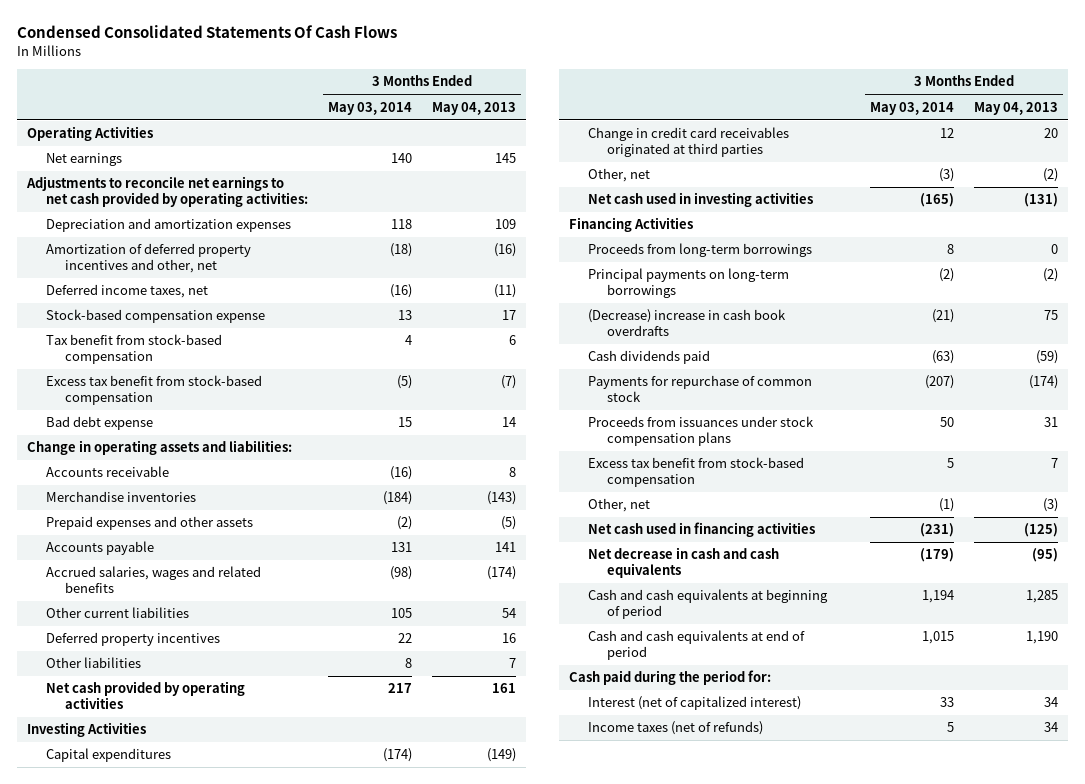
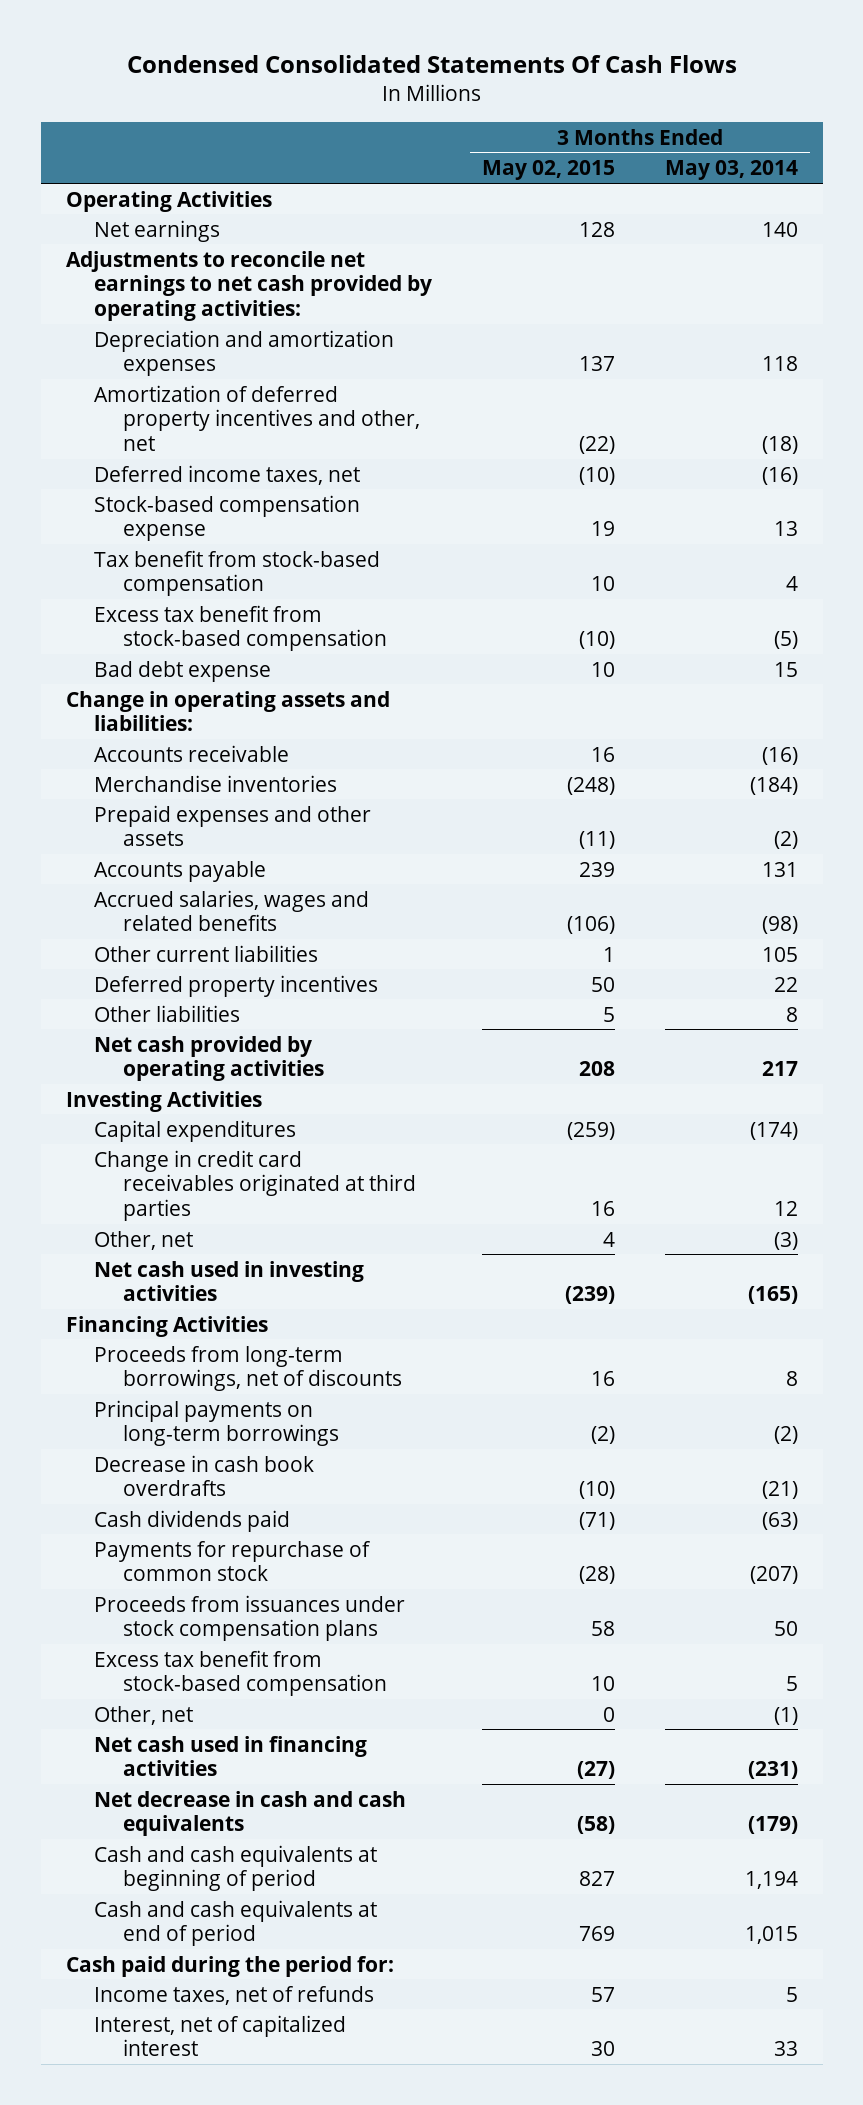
- | 3 Months Ended May 03, 2014 | 3 Months Ended May 04, 2013
+ | 3 Months Ended May 02, 2015 | 3 Months Ended May 03, 2014
- Proceeds from long-term borrowings | 8 | 0
+ Proceeds from long-term borrowings, net of discounts | 16 | 8
- (Decrease) increase in cash book overdrafts | (21) | 75
+ Decrease in cash book overdrafts | (10) | (21)
- Interest (net of capitalized interest) | 33 | 34
- Income taxes (net of refunds) | 5 | 34
+ Income taxes, net of refunds | 57 | 5
+ Interest, net of capitalized interest | 30 | 33

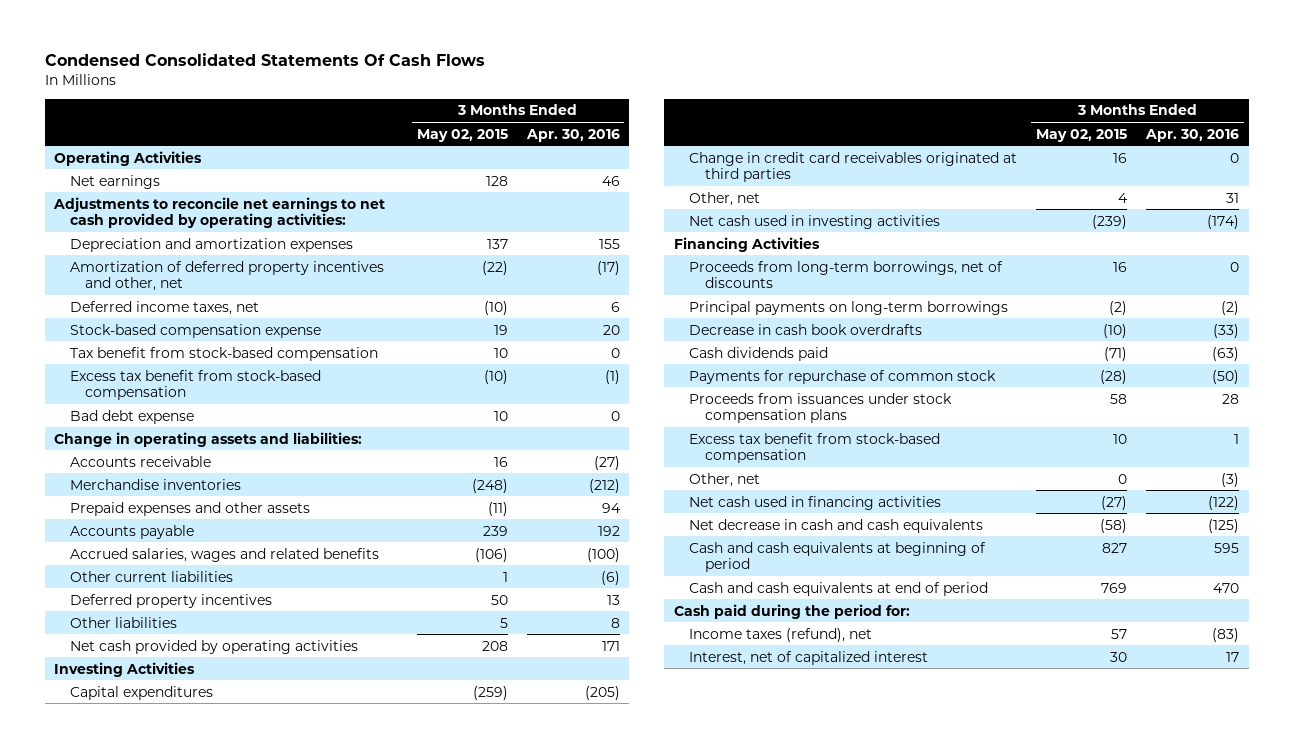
- | 3 Months Ended May 02, 2015 | 3 Months Ended May 03, 2014
+ | 3 Months Ended May 02, 2015 | 3 Months Ended Apr. 30, 2016
- Income taxes, net of refunds | 57 | 5
+ Income taxes (refund), net | 57 | (83)

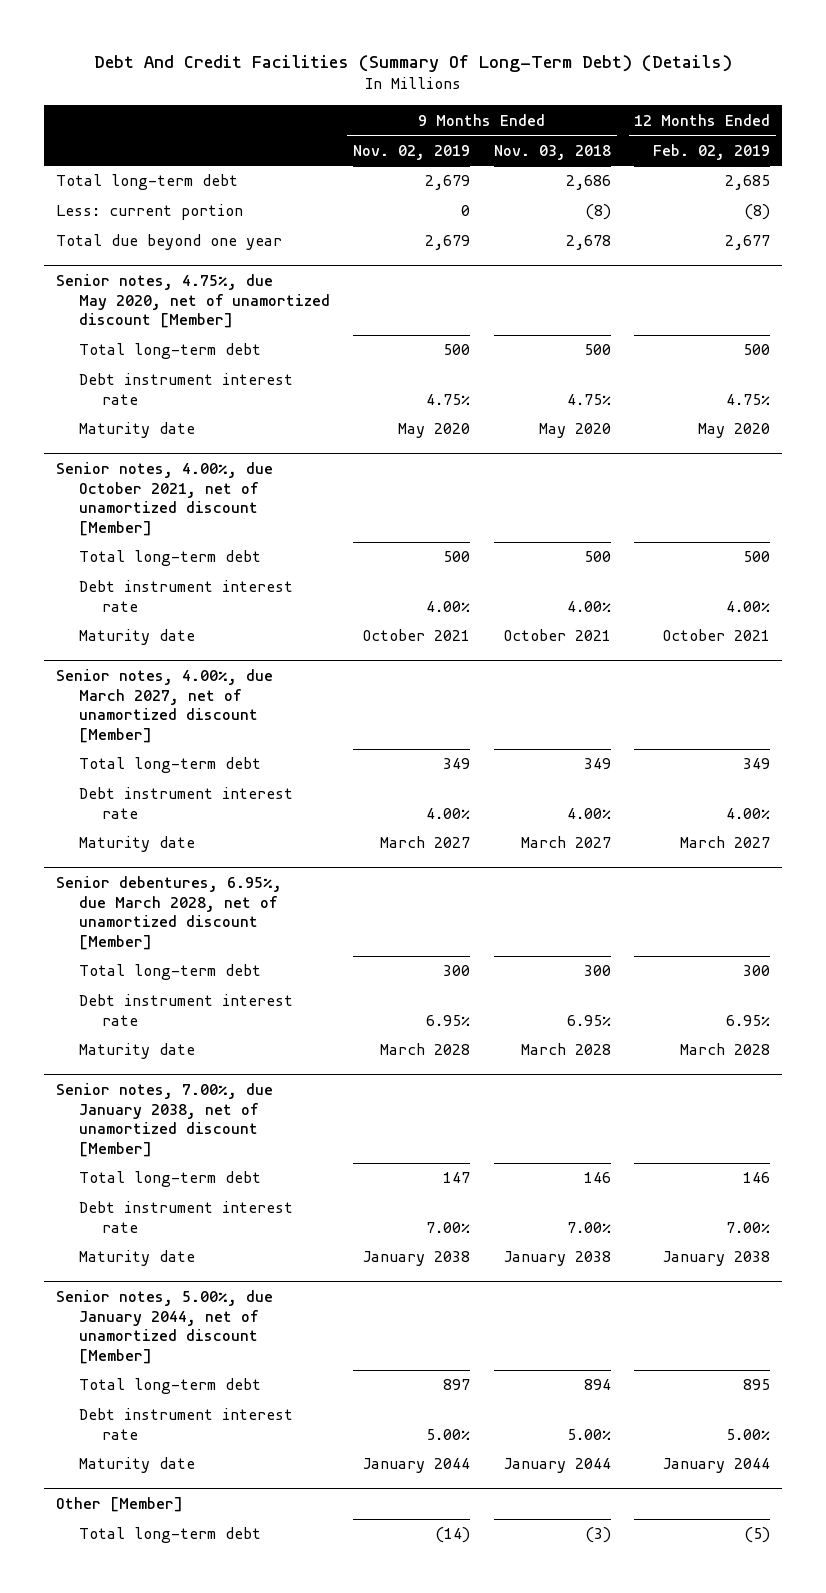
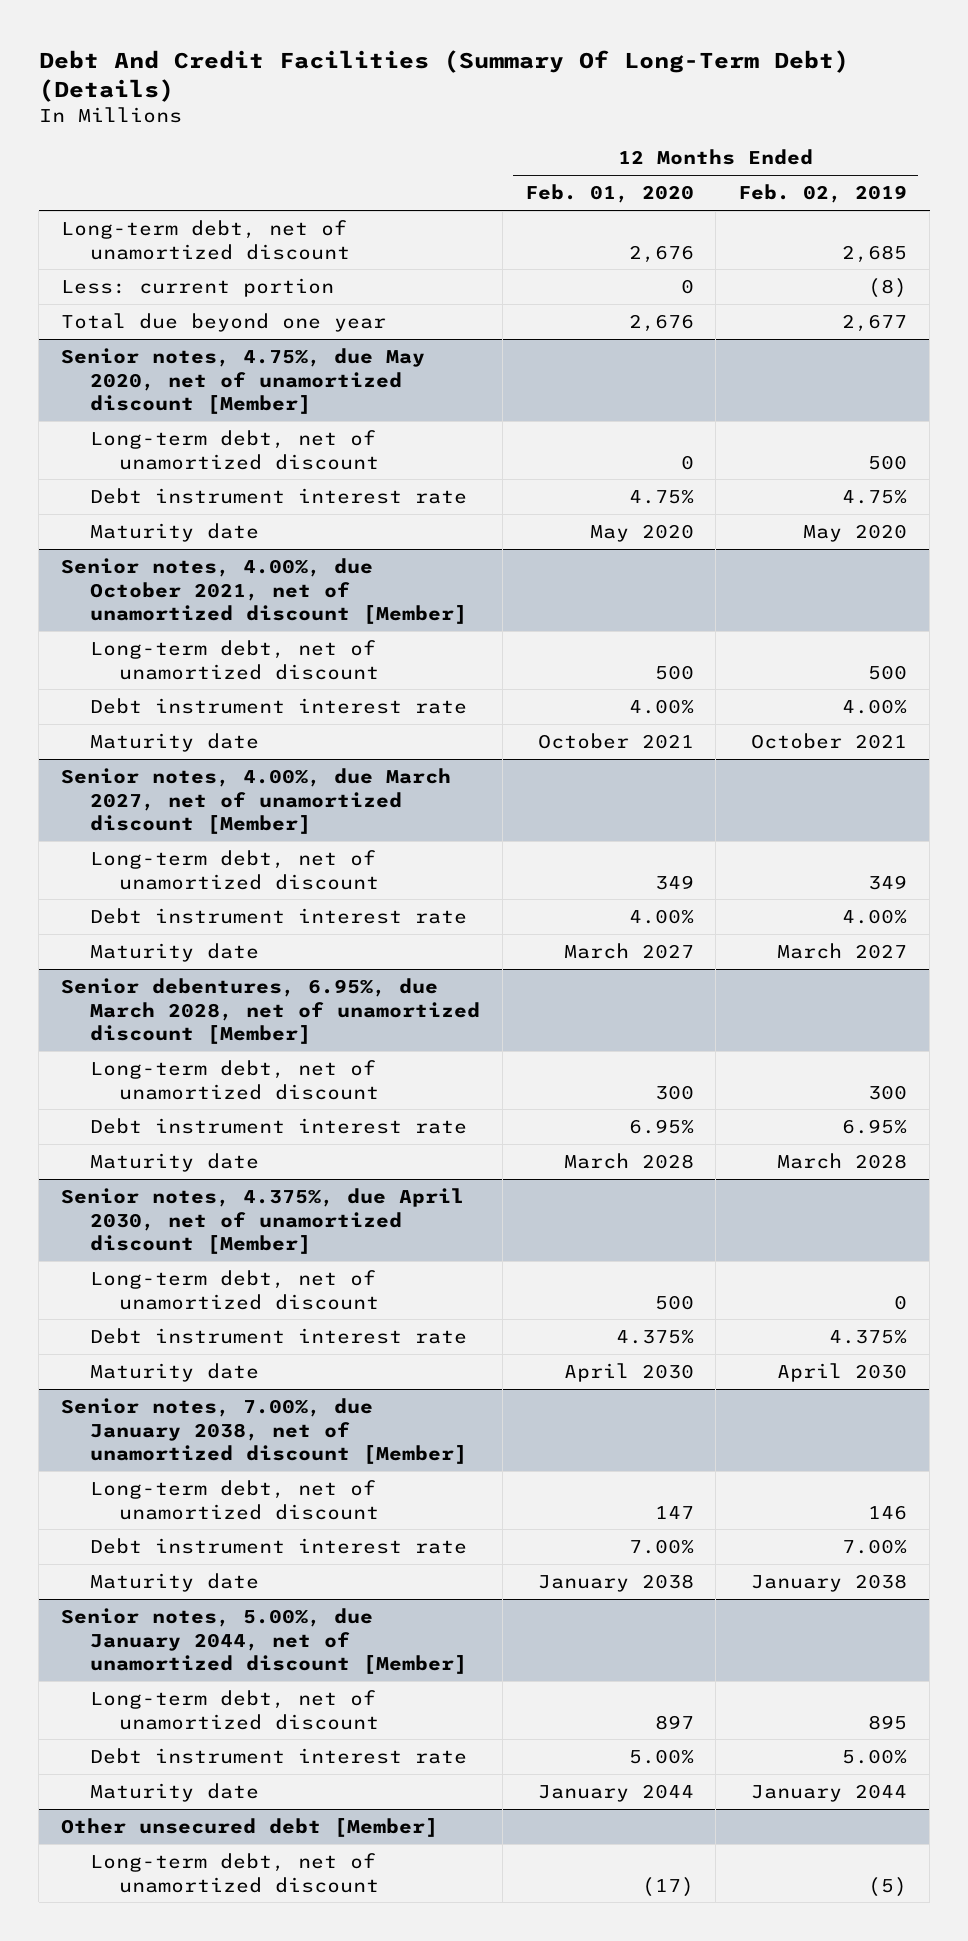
- | 9 Months Ended Nov. 02, 2019 | 9 Months Ended Nov. 03, 2018 | 12 Months Ended Feb. 02, 2019
+ | 12 Months Ended Feb. 01, 2020 | 12 Months Ended Feb. 02, 2019
- Total long-term debt | 2,679 | 2,686 | 2,685
+ Long-term debt, net of unamortized discount | 2,676 | 2,685
@ Senior notes, 4.75%, due May 2020, net of unamortized discount [Member]
- Total long-term debt | 500 | 500 | 500
+ Long-term debt, net of unamortized discount | 0 | 500
@ Senior notes, 4.00%, due October 2021, net of unamortized discount [Member]
- Total long-term debt | 500 | 500 | 500
+ Long-term debt, net of unamortized discount | 500 | 500
@ Senior notes, 4.00%, due March 2027, net of unamortized discount [Member]
- Total long-term debt | 349 | 349 | 349
+ Long-term debt, net of unamortized discount | 349 | 349
@ Senior debentures, 6.95%, due March 2028, net of unamortized discount [Member]
- Total long-term debt | 300 | 300 | 300
+ Long-term debt, net of unamortized discount | 300 | 300
+ Senior notes, 4.375%, due April 2030, net of unamortized discount [Member]
+ Long-term debt, net of unamortized discount | 500 | 0
+ Debt instrument interest rate | 4.375% | 4.375%
+ Maturity date | April 2030 | April 2030
@ Senior notes, 7.00%, due January 2038, net of unamortized discount [Member]
- Total long-term debt | 147 | 146 | 146
+ Long-term debt, net of unamortized discount | 147 | 146
@ Senior notes, 5.00%, due January 2044, net of unamortized discount [Member]
- Total long-term debt | 897 | 894 | 895
+ Long-term debt, net of unamortized discount | 897 | 895
- Other [Member]
- Total long-term debt | (14) | (3) | (5)
+ Other unsecured debt [Member]
+ Long-term debt, net of unamortized discount | (17) | (5)

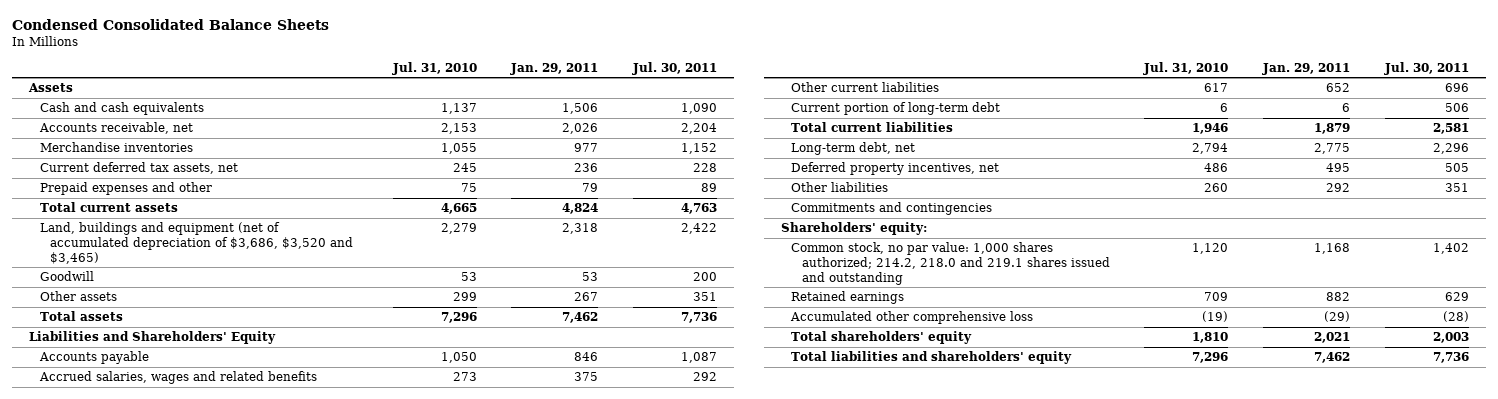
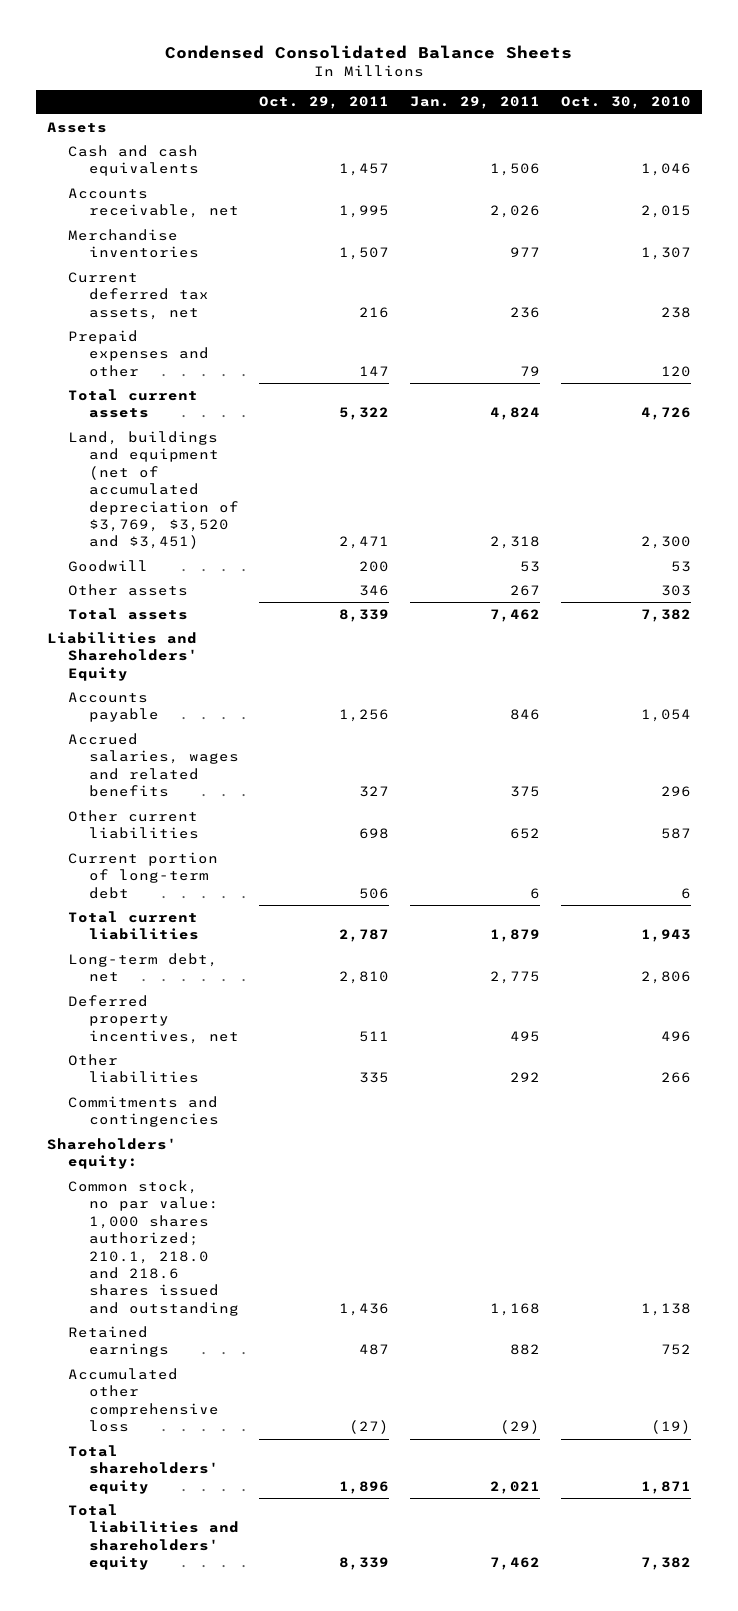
- | Jul. 31, 2010 | Jan. 29, 2011 | Jul. 30, 2011
+ | Oct. 29, 2011 | Jan. 29, 2011 | Oct. 30, 2010
- Land, buildings and equipment (net of accumulated depreciation of $3,686, $3,520 and $3,465) | 2,279 | 2,318 | 2,422
+ Land, buildings and equipment (net of accumulated depreciation of $3,769, $3,520 and $3,451) | 2,471 | 2,318 | 2,300
- Common stock, no par value: 1,000 shares authorized; 214.2, 218.0 and 219.1 shares issued and outstanding | 1,120 | 1,168 | 1,402
+ Common stock, no par value: 1,000 shares authorized; 210.1, 218.0 and 218.6 shares issued and outstanding | 1,436 | 1,168 | 1,138

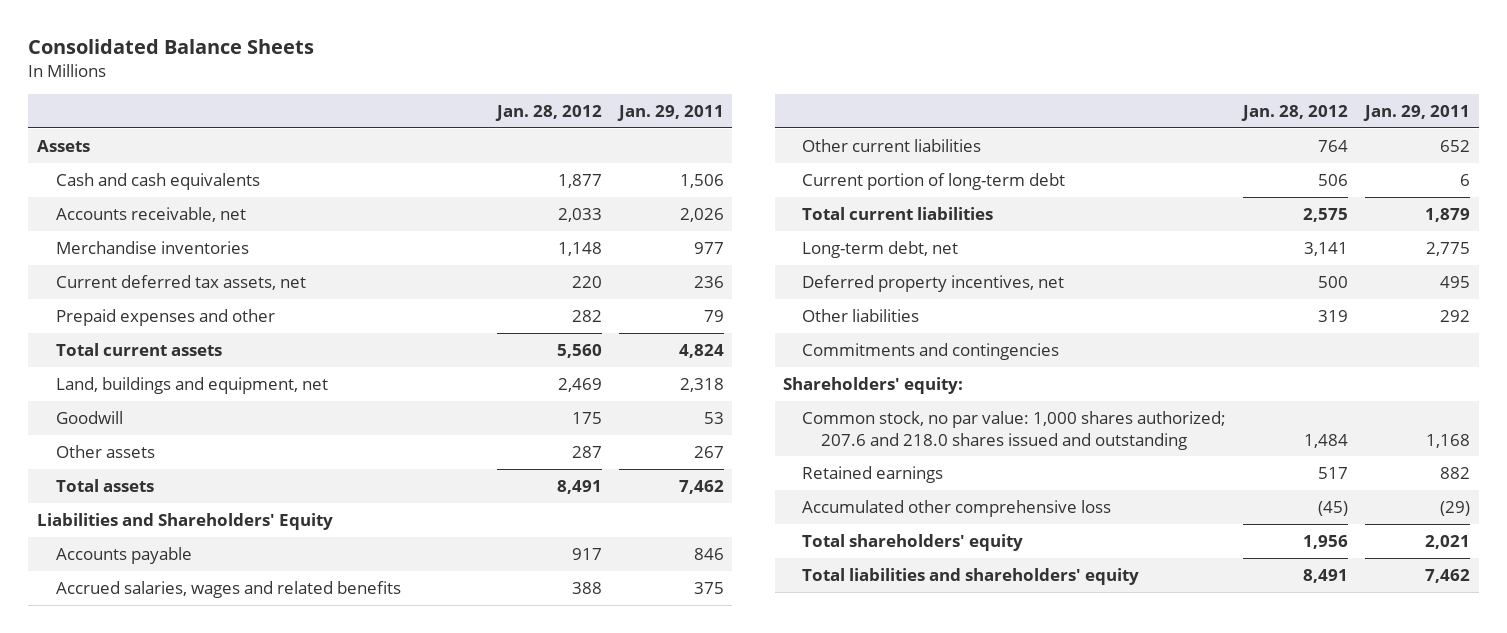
- Condensed Consolidated Balance Sheets
+ Consolidated Balance Sheets
- | Oct. 29, 2011 | Jan. 29, 2011 | Oct. 30, 2010
+ | Jan. 28, 2012 | Jan. 29, 2011
- Land, buildings and equipment (net of accumulated depreciation of $3,769, $3,520 and $3,451) | 2,471 | 2,318 | 2,300
+ Land, buildings and equipment, net | 2,469 | 2,318
- Common stock, no par value: 1,000 shares authorized; 210.1, 218.0 and 218.6 shares issued and outstanding | 1,436 | 1,168 | 1,138
+ Common stock, no par value: 1,000 shares authorized; 207.6 and 218.0 shares issued and outstanding | 1,484 | 1,168

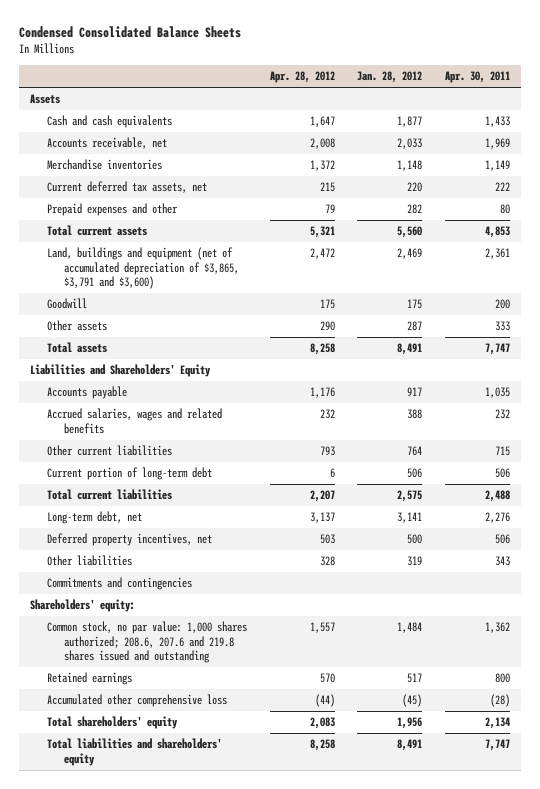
- Consolidated Balance Sheets
+ Condensed Consolidated Balance Sheets
- | Jan. 28, 2012 | Jan. 29, 2011
+ | Apr. 28, 2012 | Jan. 28, 2012 | Apr. 30, 2011
- Land, buildings and equipment, net | 2,469 | 2,318
+ Land, buildings and equipment (net of accumulated depreciation of $3,865, $3,791 and $3,600) | 2,472 | 2,469 | 2,361
- Common stock, no par value: 1,000 shares authorized; 207.6 and 218.0 shares issued and outstanding | 1,484 | 1,168
+ Common stock, no par value: 1,000 shares authorized; 208.6, 207.6 and 219.8 shares issued and outstanding | 1,557 | 1,484 | 1,362

